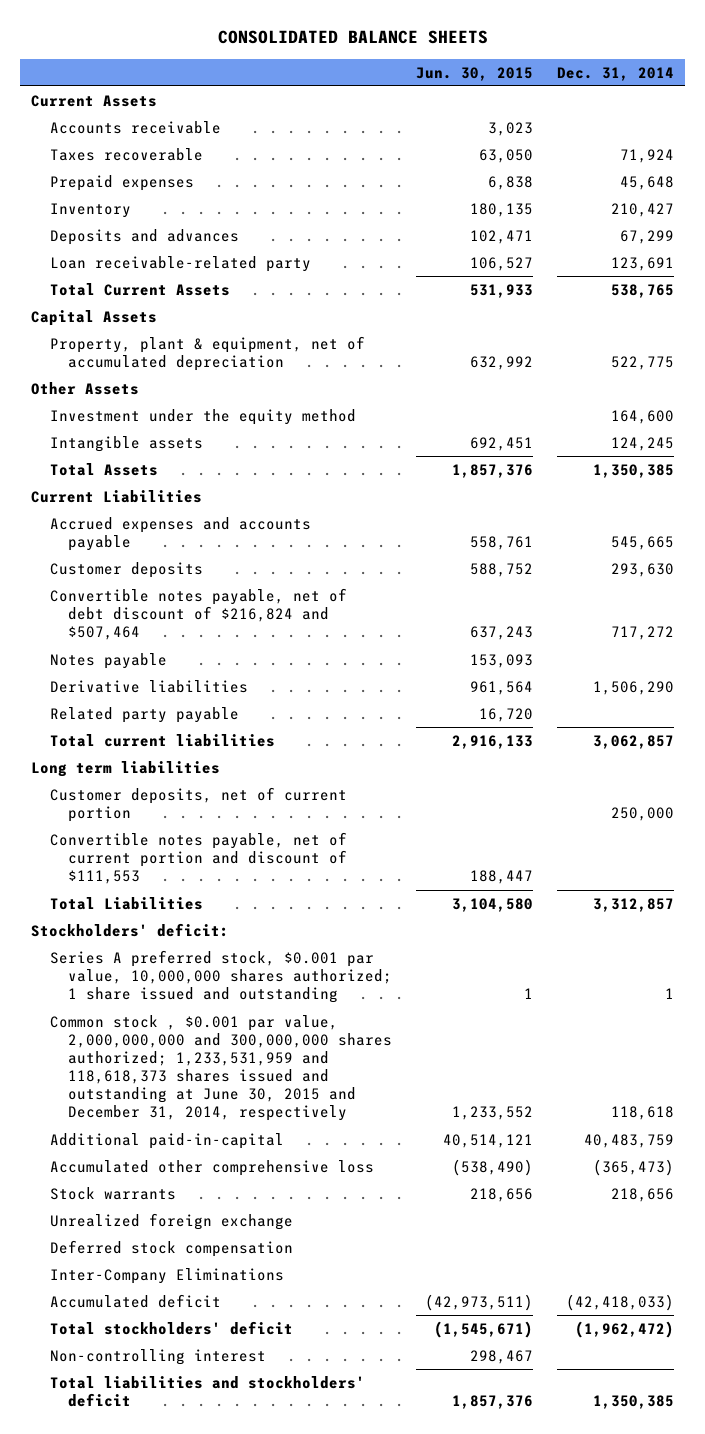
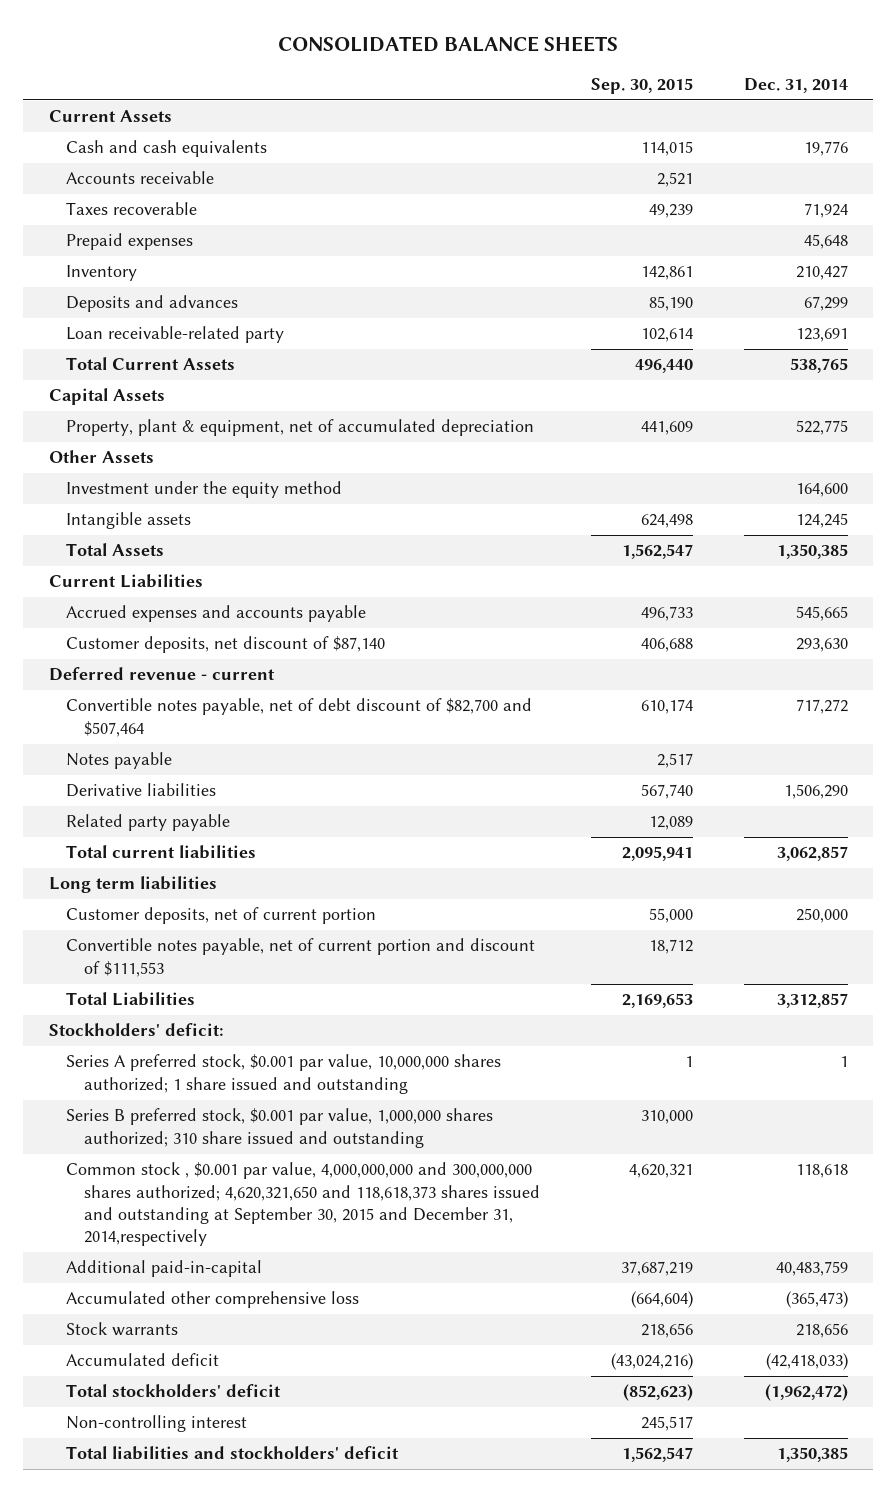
- | Jun. 30, 2015 | Dec. 31, 2014
+ | Sep. 30, 2015 | Dec. 31, 2014
+ Cash and cash equivalents | 114,015 | 19,776
- Customer deposits | 588,752 | 293,630
- Convertible notes payable, net of debt discount of $216,824 and $507,464 | 637,243 | 717,272
+ Customer deposits, net discount of $87,140 | 406,688 | 293,630
+ Deferred revenue - current
+ Convertible notes payable, net of debt discount of $82,700 and $507,464 | 610,174 | 717,272
- Common stock , $0.001 par value, 2,000,000,000 and 300,000,000 shares authorized; 1,233,531,959 and 118,618,373 shares issued and outstanding at June 30, 2015 and December 31, 2014, respectively | 1,233,552 | 118,618
+ Series B preferred stock, $0.001 par value, 1,000,000 shares authorized; 310 share issued and outstanding | 310,000 |
+ Common stock , $0.001 par value, 4,000,000,000 and 300,000,000 shares authorized; 4,620,321,650 and 118,618,373 shares issued and outstanding at September 30, 2015 and December 31, 2014,respectively | 4,620,321 | 118,618
- Unrealized foreign exchange
- Deferred stock compensation
- Inter-Company Eliminations

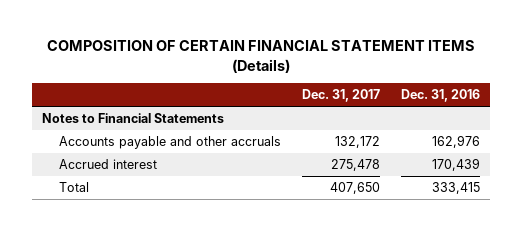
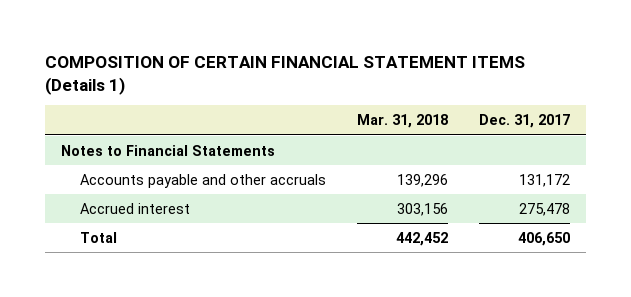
- COMPOSITION OF CERTAIN FINANCIAL STATEMENT ITEMS (Details)
+ COMPOSITION OF CERTAIN FINANCIAL STATEMENT ITEMS (Details 1)
- | Dec. 31, 2017 | Dec. 31, 2016
+ | Mar. 31, 2018 | Dec. 31, 2017
- Accounts payable and other accruals | 132,172 | 162,976
+ Accounts payable and other accruals | 139,296 | 131,172
- Total | 407,650 | 333,415
+ Total | 442,452 | 406,650

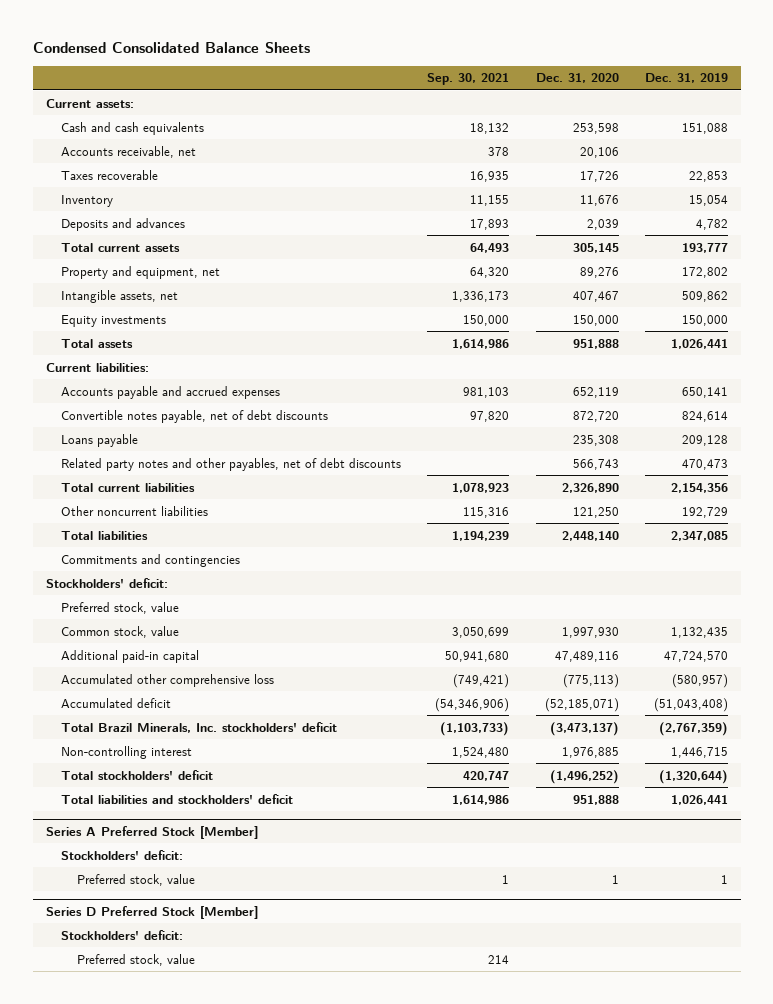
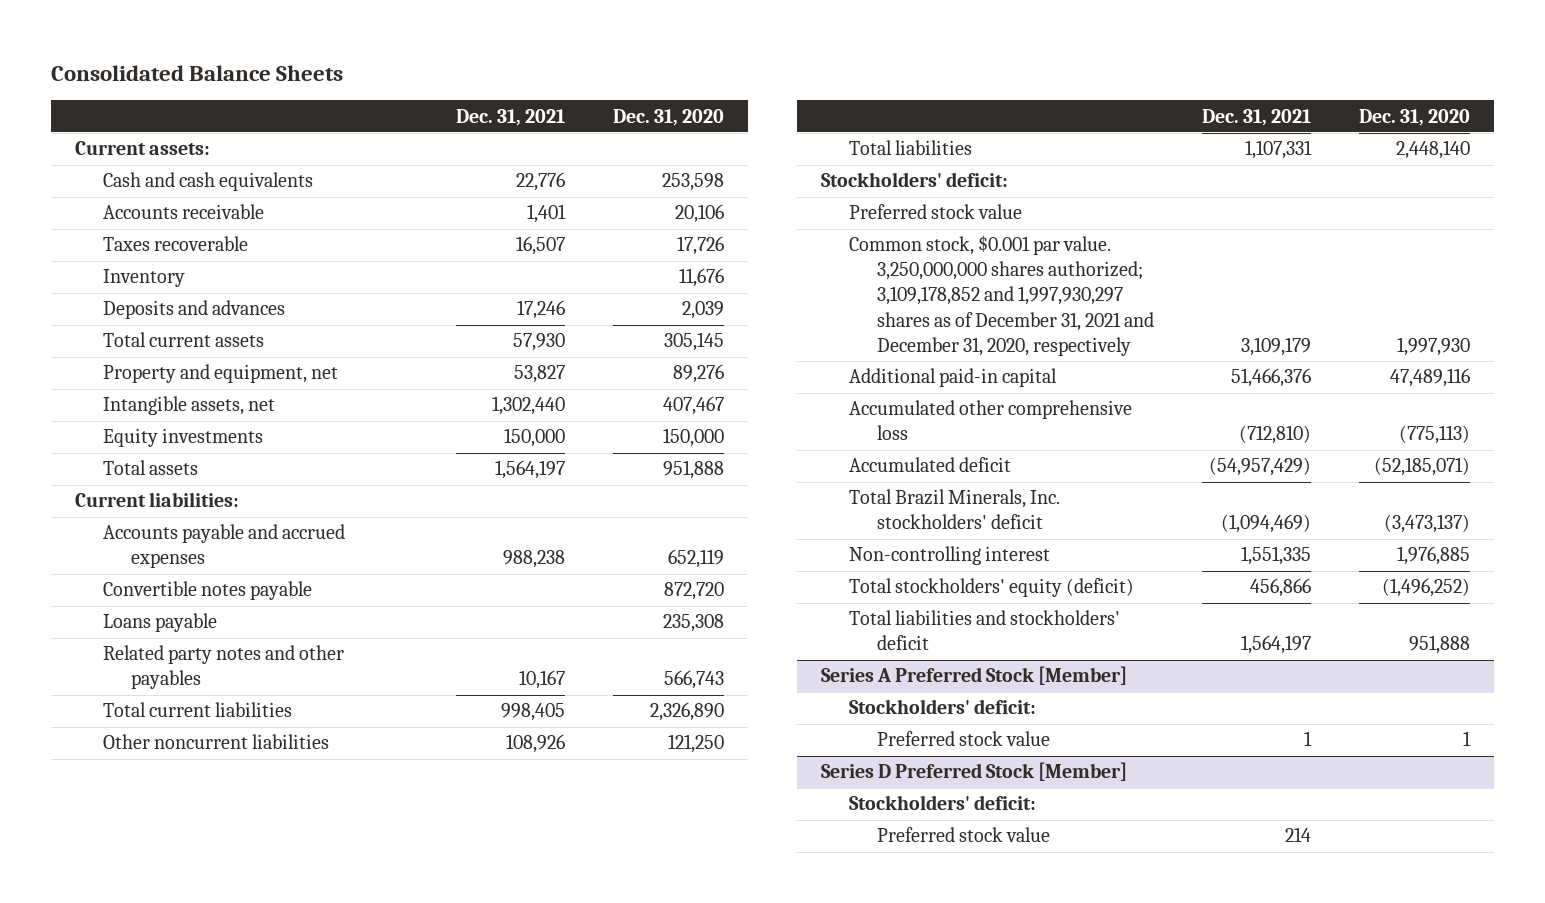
- Condensed Consolidated Balance Sheets
+ Consolidated Balance Sheets
- | Sep. 30, 2021 | Dec. 31, 2020 | Dec. 31, 2019
+ | Dec. 31, 2021 | Dec. 31, 2020
- Accounts receivable, net | 378 | 20,106 |
+ Accounts receivable | 1,401 | 20,106
- Convertible notes payable, net of debt discounts | 97,820 | 872,720 | 824,614
+ Convertible notes payable | | 872,720
- Related party notes and other payables, net of debt discounts | | 566,743 | 470,473
+ Related party notes and other payables | 10,167 | 566,743
- Commitments and contingencies
- Preferred stock, value
- Common stock, value | 3,050,699 | 1,997,930 | 1,132,435
+ Preferred stock value
+ Common stock, $0.001 par value. 3,250,000,000 shares authorized; 3,109,178,852 and 1,997,930,297 shares as of December 31, 2021 and December 31, 2020, respectively | 3,109,179 | 1,997,930
- Total stockholders' deficit | 420,747 | (1,496,252) | (1,320,644)
+ Total stockholders' equity (deficit) | 456,866 | (1,496,252)
@ Series A Preferred Stock [Member]
- Preferred stock, value | 1 | 1 | 1
+ Preferred stock value | 1 | 1
@ Series D Preferred Stock [Member]
- Preferred stock, value | 214 | |
+ Preferred stock value | 214 |

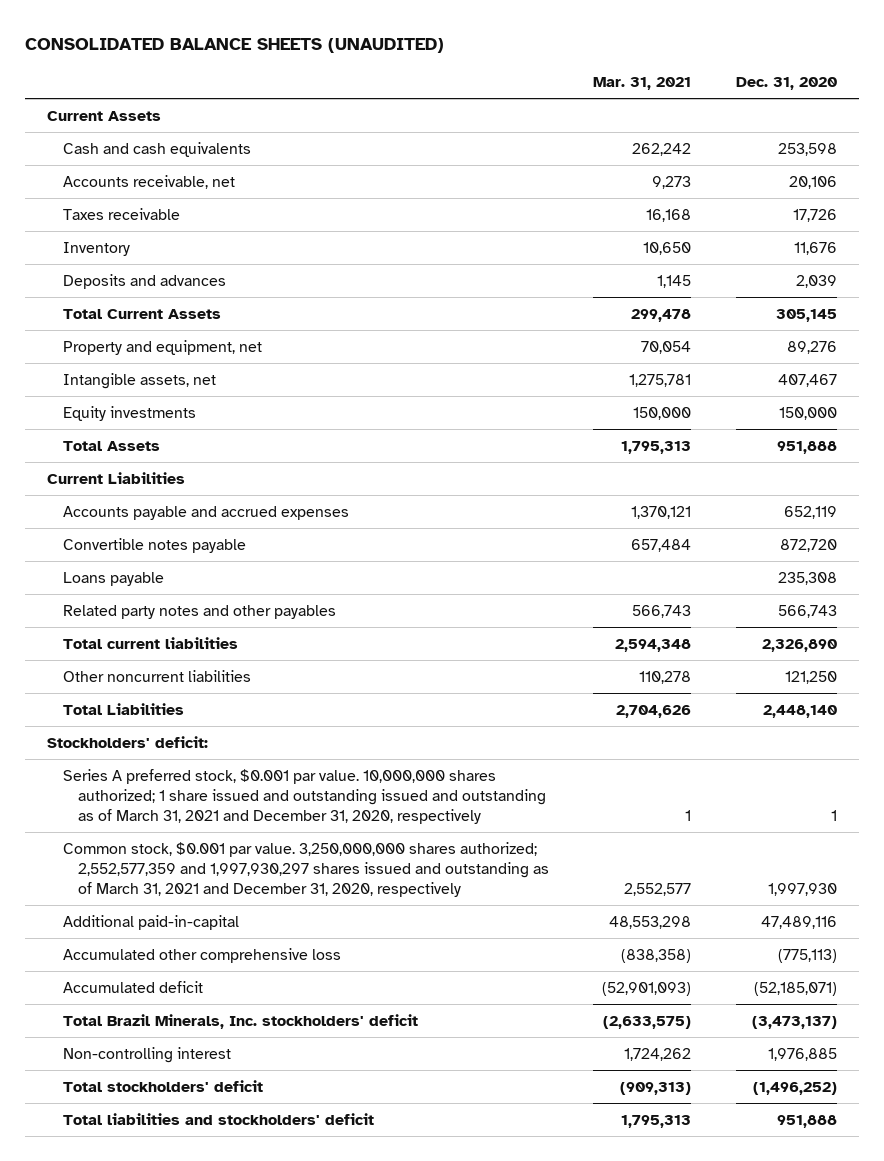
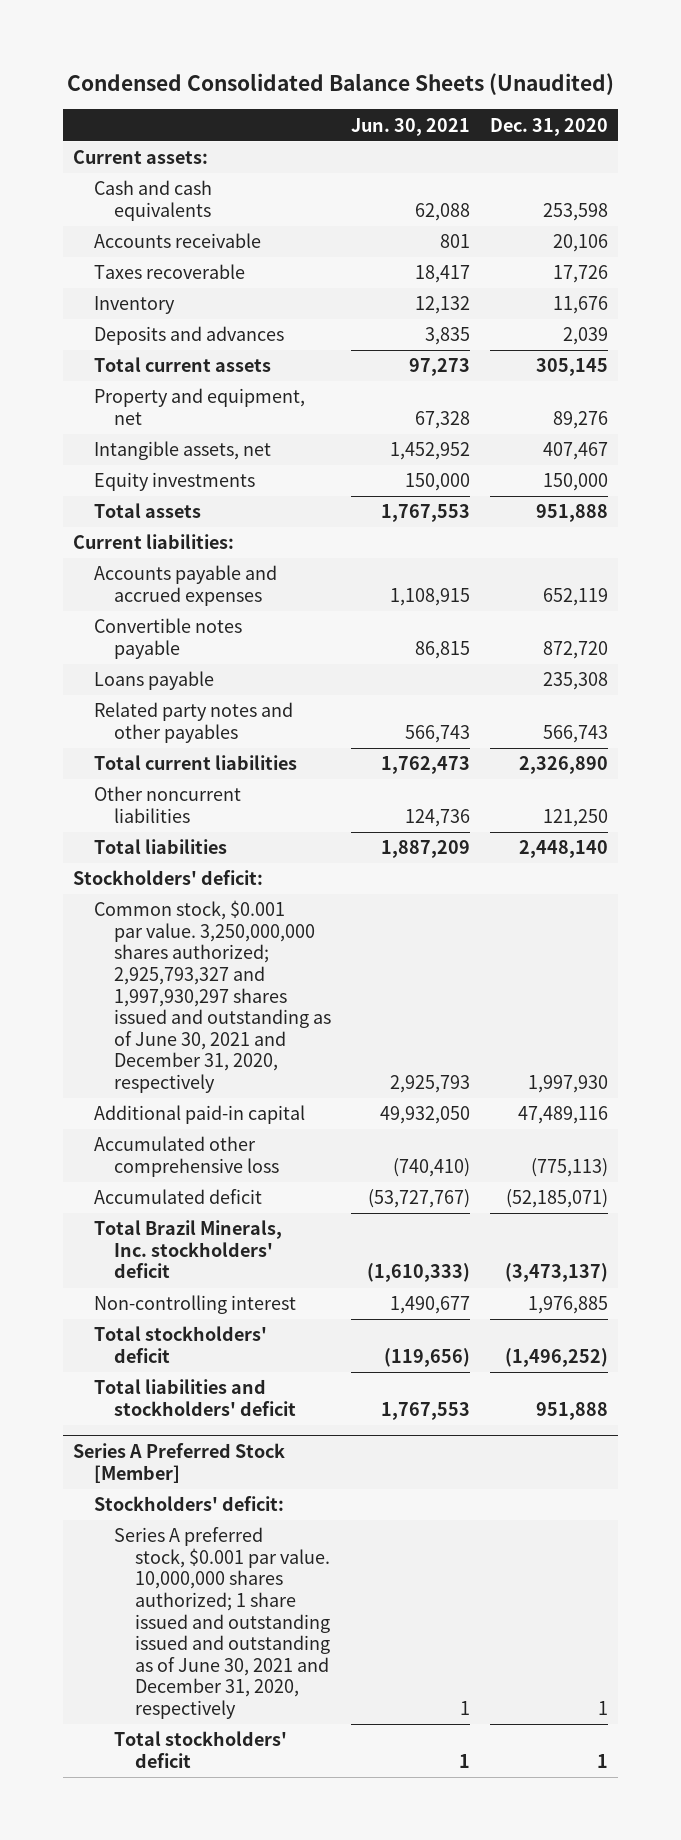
- CONSOLIDATED BALANCE SHEETS (UNAUDITED)
+ Condensed Consolidated Balance Sheets (Unaudited)
- | Mar. 31, 2021 | Dec. 31, 2020
+ | Jun. 30, 2021 | Dec. 31, 2020
- Current Assets
+ Current assets:
- Accounts receivable, net | 9,273 | 20,106
- Taxes receivable | 16,168 | 17,726
+ Accounts receivable | 801 | 20,106
+ Taxes recoverable | 18,417 | 17,726
- Total Current Assets | 299,478 | 305,145
+ Total current assets | 97,273 | 305,145
- Total Assets | 1,795,313 | 951,888
- Current Liabilities
+ Total assets | 1,767,553 | 951,888
+ Current liabilities:
- Total Liabilities | 2,704,626 | 2,448,140
+ Total liabilities | 1,887,209 | 2,448,140
- Series A preferred stock, $0.001 par value. 10,000,000 shares authorized; 1 share issued and outstanding issued and outstanding as of March 31, 2021 and December 31, 2020, respectively | 1 | 1
- Common stock, $0.001 par value. 3,250,000,000 shares authorized; 2,552,577,359 and 1,997,930,297 shares issued and outstanding as of March 31, 2021 and December 31, 2020, respectively | 2,552,577 | 1,997,930
- Additional paid-in-capital | 48,553,298 | 47,489,116
+ Common stock, $0.001 par value. 3,250,000,000 shares authorized; 2,925,793,327 and 1,997,930,297 shares issued and outstanding as of June 30, 2021 and December 31, 2020, respectively | 2,925,793 | 1,997,930
+ Additional paid-in capital | 49,932,050 | 47,489,116
+ Series A Preferred Stock [Member]
+ Stockholders' deficit:
+ Series A preferred stock, $0.001 par value. 10,000,000 shares authorized; 1 share issued and outstanding issued and outstanding as of June 30, 2021 and December 31, 2020, respectively | 1 | 1
+ Total stockholders' deficit | 1 | 1

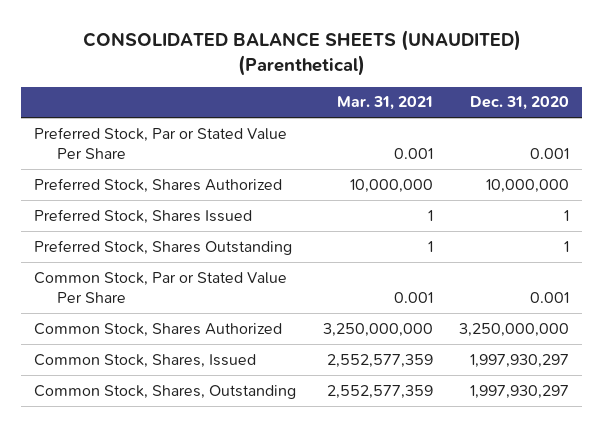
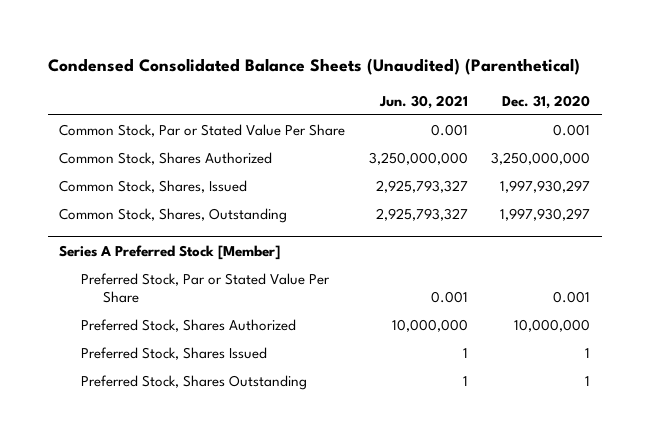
- CONSOLIDATED BALANCE SHEETS (UNAUDITED) (Parenthetical)
+ Condensed Consolidated Balance Sheets (Unaudited) (Parenthetical)
- | Mar. 31, 2021 | Dec. 31, 2020
+ | Jun. 30, 2021 | Dec. 31, 2020
- Preferred Stock, Par or Stated Value Per Share | 0.001 | 0.001
- Preferred Stock, Shares Authorized | 10,000,000 | 10,000,000
- Preferred Stock, Shares Issued | 1 | 1
- Preferred Stock, Shares Outstanding | 1 | 1
+ Series A Preferred Stock [Member]
+ Preferred Stock, Par or Stated Value Per Share | 0.001 | 0.001
+ Preferred Stock, Shares Authorized | 10,000,000 | 10,000,000
+ Preferred Stock, Shares Issued | 1 | 1
+ Preferred Stock, Shares Outstanding | 1 | 1

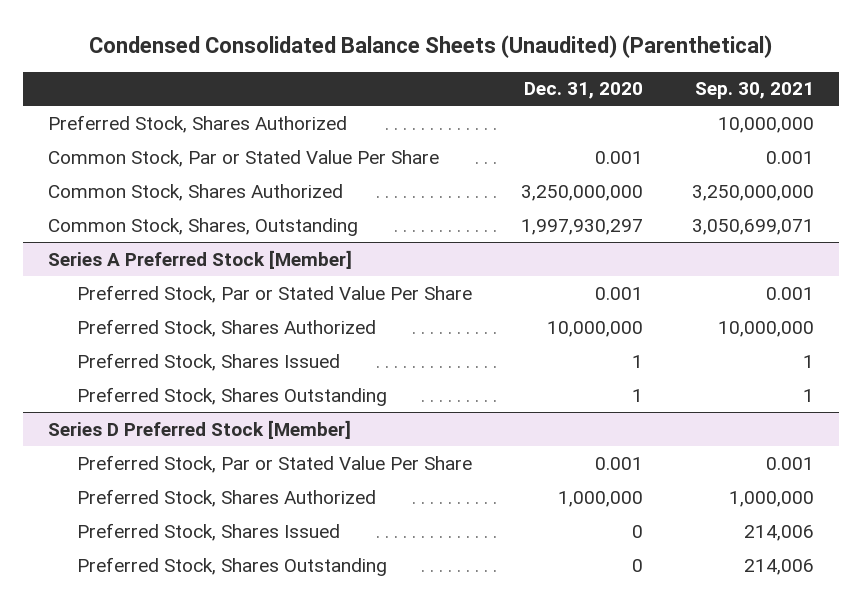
- | Jun. 30, 2021 | Dec. 31, 2020
+ | Dec. 31, 2020 | Sep. 30, 2021
+ Preferred Stock, Shares Authorized | | 10,000,000
- Common Stock, Shares, Issued | 2,925,793,327 | 1,997,930,297
+ Series D Preferred Stock [Member]
+ Preferred Stock, Par or Stated Value Per Share | 0.001 | 0.001
+ Preferred Stock, Shares Authorized | 1,000,000 | 1,000,000
+ Preferred Stock, Shares Issued | 0 | 214,006
+ Preferred Stock, Shares Outstanding | 0 | 214,006

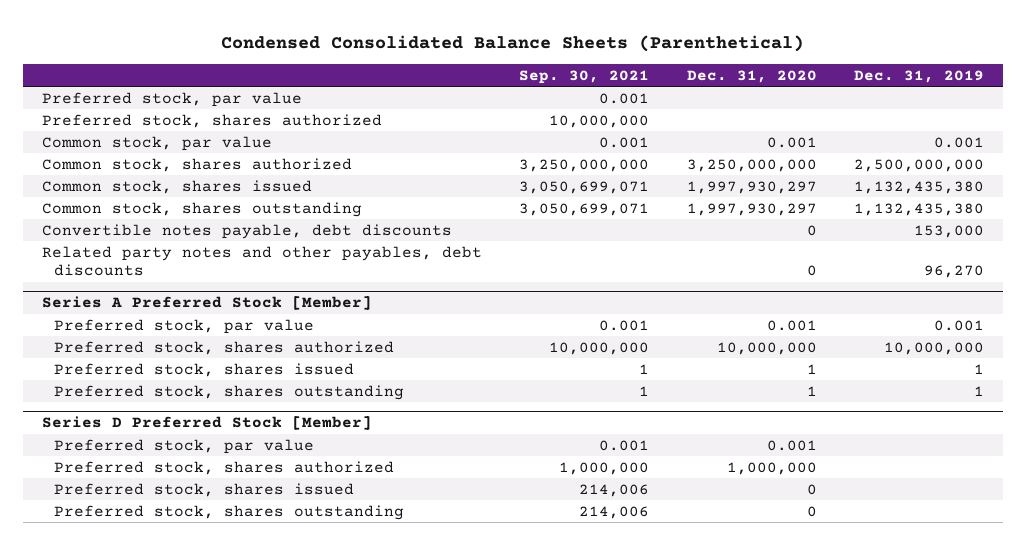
- Condensed Consolidated Balance Sheets (Unaudited) (Parenthetical)
+ Condensed Consolidated Balance Sheets (Parenthetical)
- | Dec. 31, 2020 | Sep. 30, 2021
+ | Sep. 30, 2021 | Dec. 31, 2020 | Dec. 31, 2019
- Preferred Stock, Shares Authorized | | 10,000,000
- Common Stock, Par or Stated Value Per Share | 0.001 | 0.001
- Common Stock, Shares Authorized | 3,250,000,000 | 3,250,000,000
- Common Stock, Shares, Outstanding | 1,997,930,297 | 3,050,699,071
+ Preferred stock, par value | 0.001 | |
+ Preferred stock, shares authorized | 10,000,000 | |
+ Common stock, par value | 0.001 | 0.001 | 0.001
+ Common stock, shares authorized | 3,250,000,000 | 3,250,000,000 | 2,500,000,000
+ Common stock, shares issued | 3,050,699,071 | 1,997,930,297 | 1,132,435,380
+ Common stock, shares outstanding | 3,050,699,071 | 1,997,930,297 | 1,132,435,380
+ Convertible notes payable, debt discounts | | 0 | 153,000
+ Related party notes and other payables, debt discounts | | 0 | 96,270
@ Series A Preferred Stock [Member]
- Preferred Stock, Par or Stated Value Per Share | 0.001 | 0.001
- Preferred Stock, Shares Authorized | 10,000,000 | 10,000,000
- Preferred Stock, Shares Issued | 1 | 1
- Preferred Stock, Shares Outstanding | 1 | 1
+ Preferred stock, par value | 0.001 | 0.001 | 0.001
+ Preferred stock, shares authorized | 10,000,000 | 10,000,000 | 10,000,000
+ Preferred stock, shares issued | 1 | 1 | 1
+ Preferred stock, shares outstanding | 1 | 1 | 1
@ Series D Preferred Stock [Member]
- Preferred Stock, Par or Stated Value Per Share | 0.001 | 0.001
- Preferred Stock, Shares Authorized | 1,000,000 | 1,000,000
- Preferred Stock, Shares Issued | 0 | 214,006
- Preferred Stock, Shares Outstanding | 0 | 214,006
+ Preferred stock, par value | 0.001 | 0.001 |
+ Preferred stock, shares authorized | 1,000,000 | 1,000,000 |
+ Preferred stock, shares issued | 214,006 | 0 |
+ Preferred stock, shares outstanding | 214,006 | 0 |

